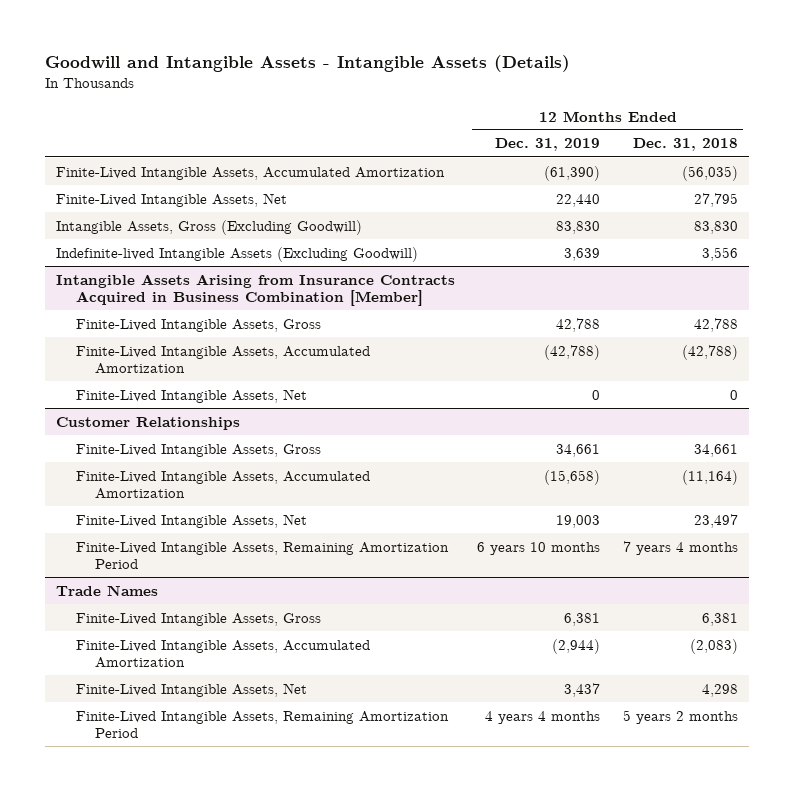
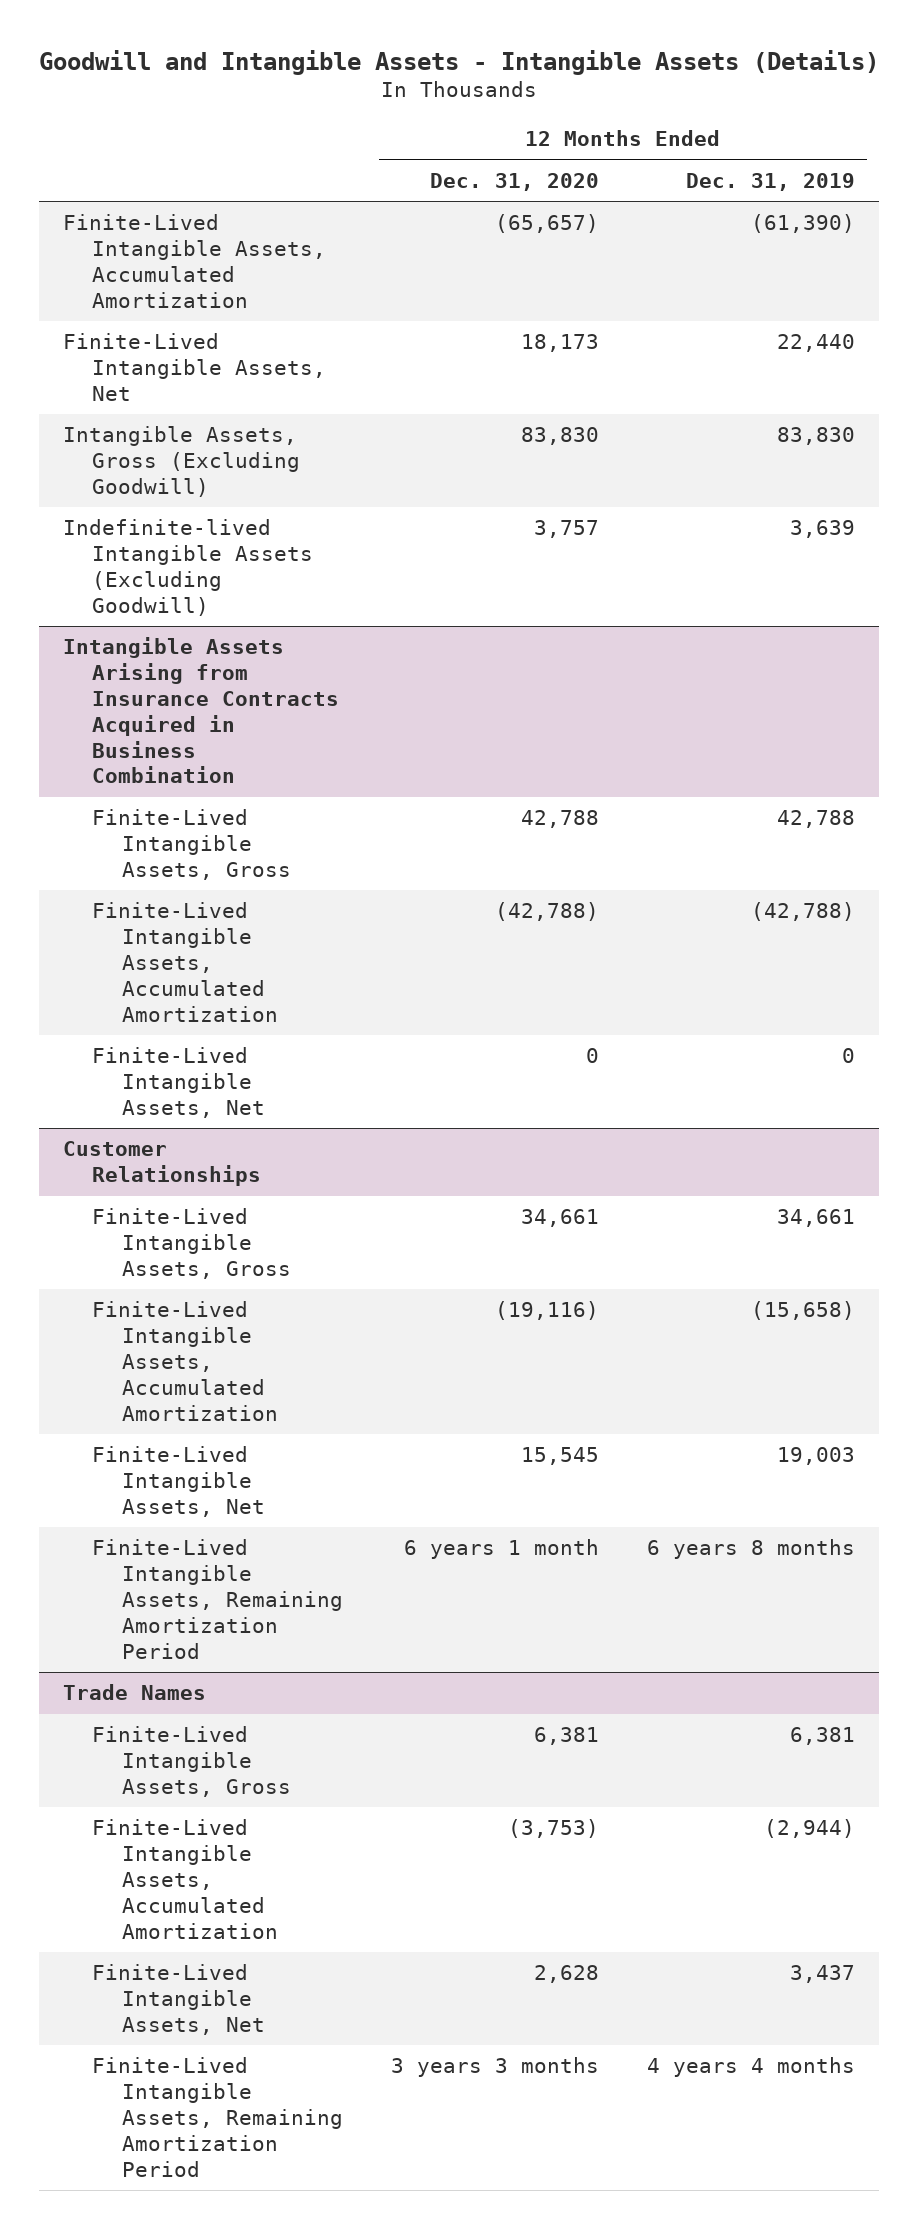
- | 12 Months Ended Dec. 31, 2019 | 12 Months Ended Dec. 31, 2018
+ | 12 Months Ended Dec. 31, 2020 | 12 Months Ended Dec. 31, 2019
- Intangible Assets Arising from Insurance Contracts Acquired in Business Combination [Member]
+ Intangible Assets Arising from Insurance Contracts Acquired in Business Combination
@ Customer Relationships
- Finite-Lived Intangible Assets, Remaining Amortization Period | 6 years 10 months | 7 years 4 months
+ Finite-Lived Intangible Assets, Remaining Amortization Period | 6 years 1 month | 6 years 8 months

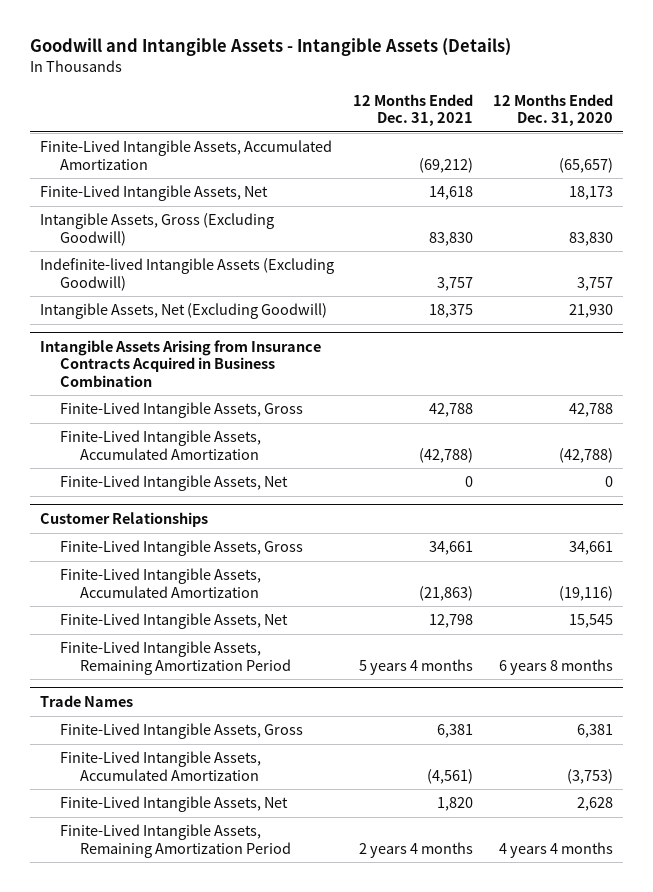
- | 12 Months Ended Dec. 31, 2020 | 12 Months Ended Dec. 31, 2019
+ | 12 Months Ended Dec. 31, 2021 | 12 Months Ended Dec. 31, 2020
+ Intangible Assets, Net (Excluding Goodwill) | 18,375 | 21,930
@ Customer Relationships
- Finite-Lived Intangible Assets, Remaining Amortization Period | 6 years 1 month | 6 years 8 months
+ Finite-Lived Intangible Assets, Remaining Amortization Period | 5 years 4 months | 6 years 8 months
@ Trade Names
- Finite-Lived Intangible Assets, Remaining Amortization Period | 3 years 3 months | 4 years 4 months
+ Finite-Lived Intangible Assets, Remaining Amortization Period | 2 years 4 months | 4 years 4 months

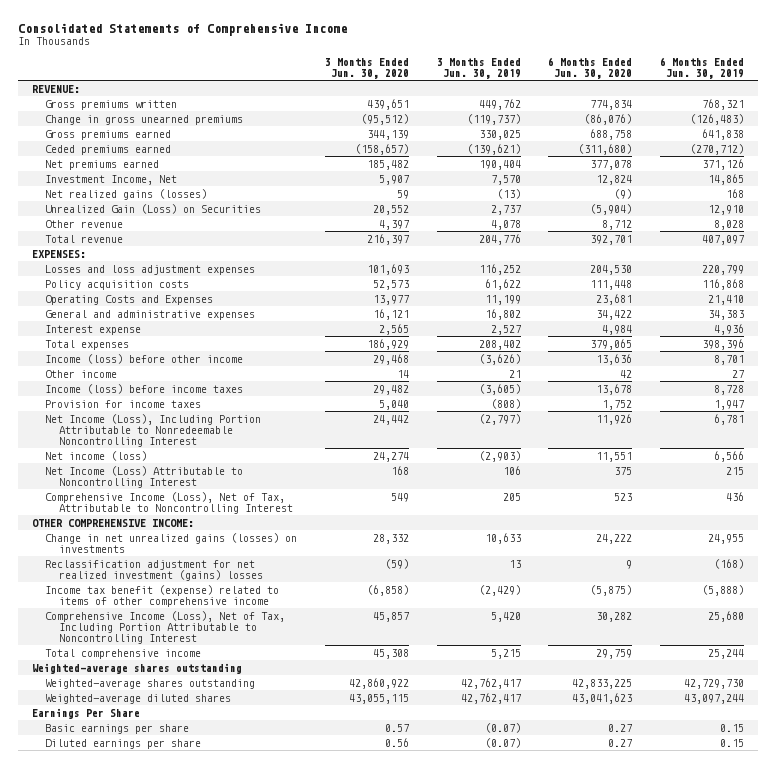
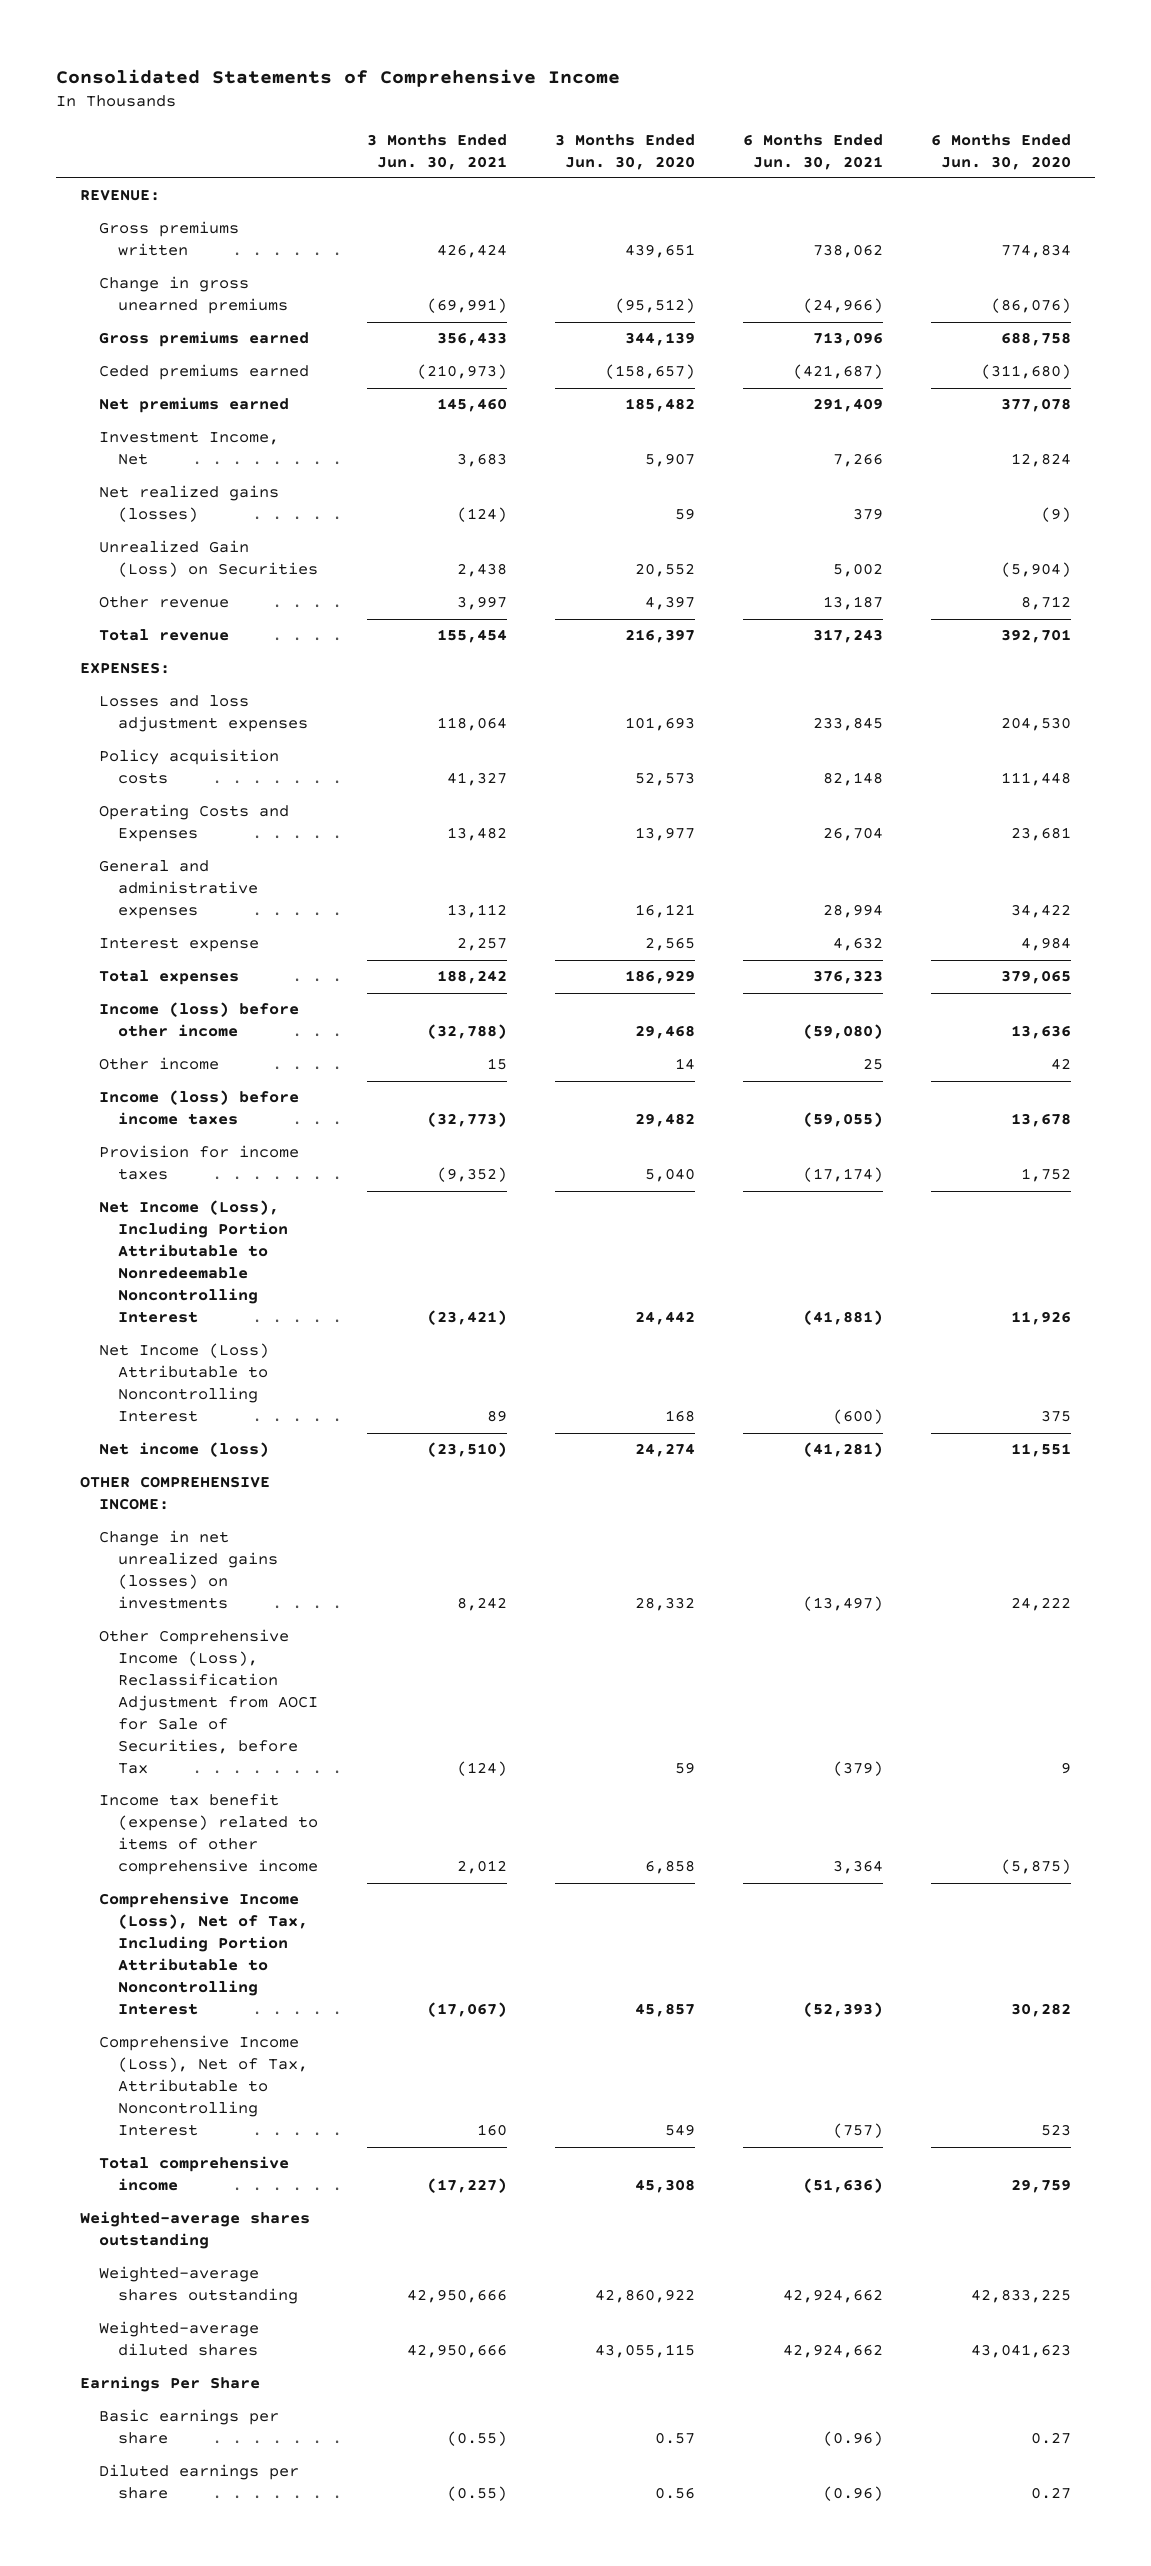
- | 3 Months Ended Jun. 30, 2020 | 3 Months Ended Jun. 30, 2019 | 6 Months Ended Jun. 30, 2020 | 6 Months Ended Jun. 30, 2019
+ | 3 Months Ended Jun. 30, 2021 | 3 Months Ended Jun. 30, 2020 | 6 Months Ended Jun. 30, 2021 | 6 Months Ended Jun. 30, 2020
moved down: Net income (loss) | (23,510) | 24,274 | (41,281) | 11,551
- Reclassification adjustment for net realized investment (gains) losses | (59) | 13 | 9 | (168)
- Income tax benefit (expense) related to items of other comprehensive income | (6,858) | (2,429) | (5,875) | (5,888)
+ Other Comprehensive Income (Loss), Reclassification Adjustment from AOCI for Sale of Securities, before Tax | (124) | 59 | (379) | 9
+ Income tax benefit (expense) related to items of other comprehensive income | 2,012 | 6,858 | 3,364 | (5,875)
moved down: Comprehensive Income (Loss), Net of Tax, Attributable to Noncontrolling Interest | 160 | 549 | (757) | 523

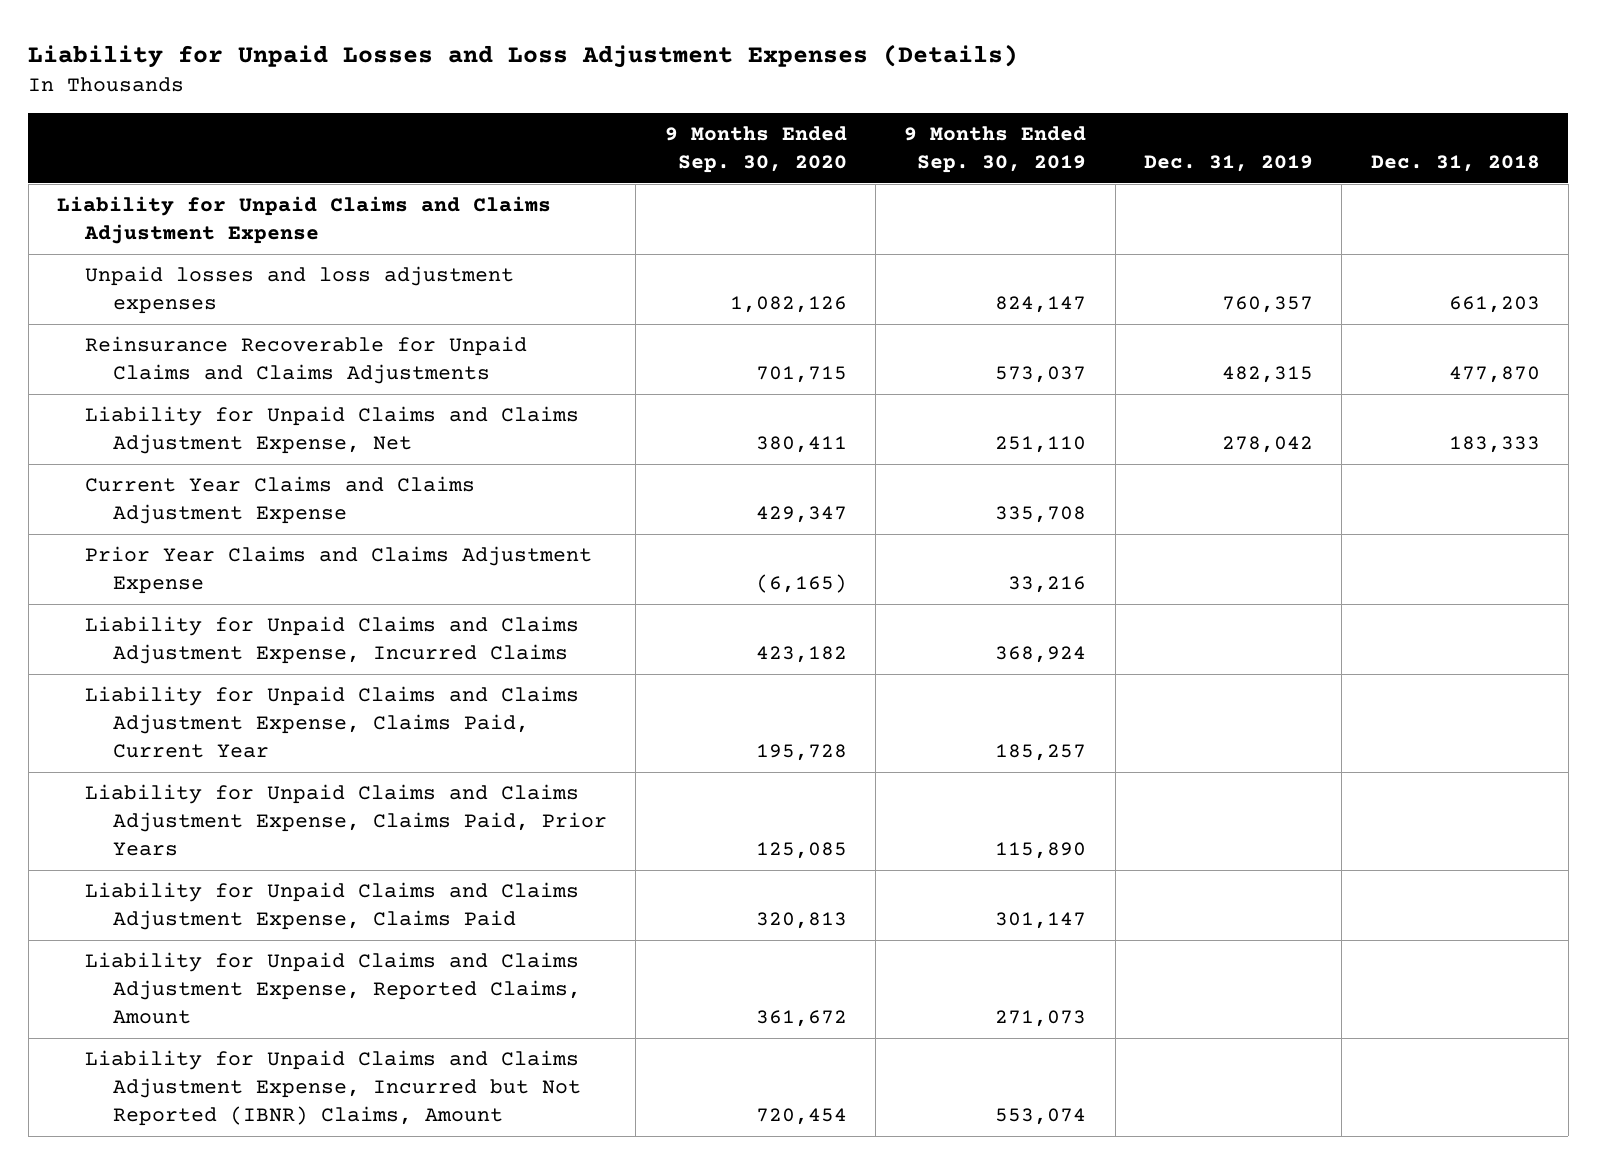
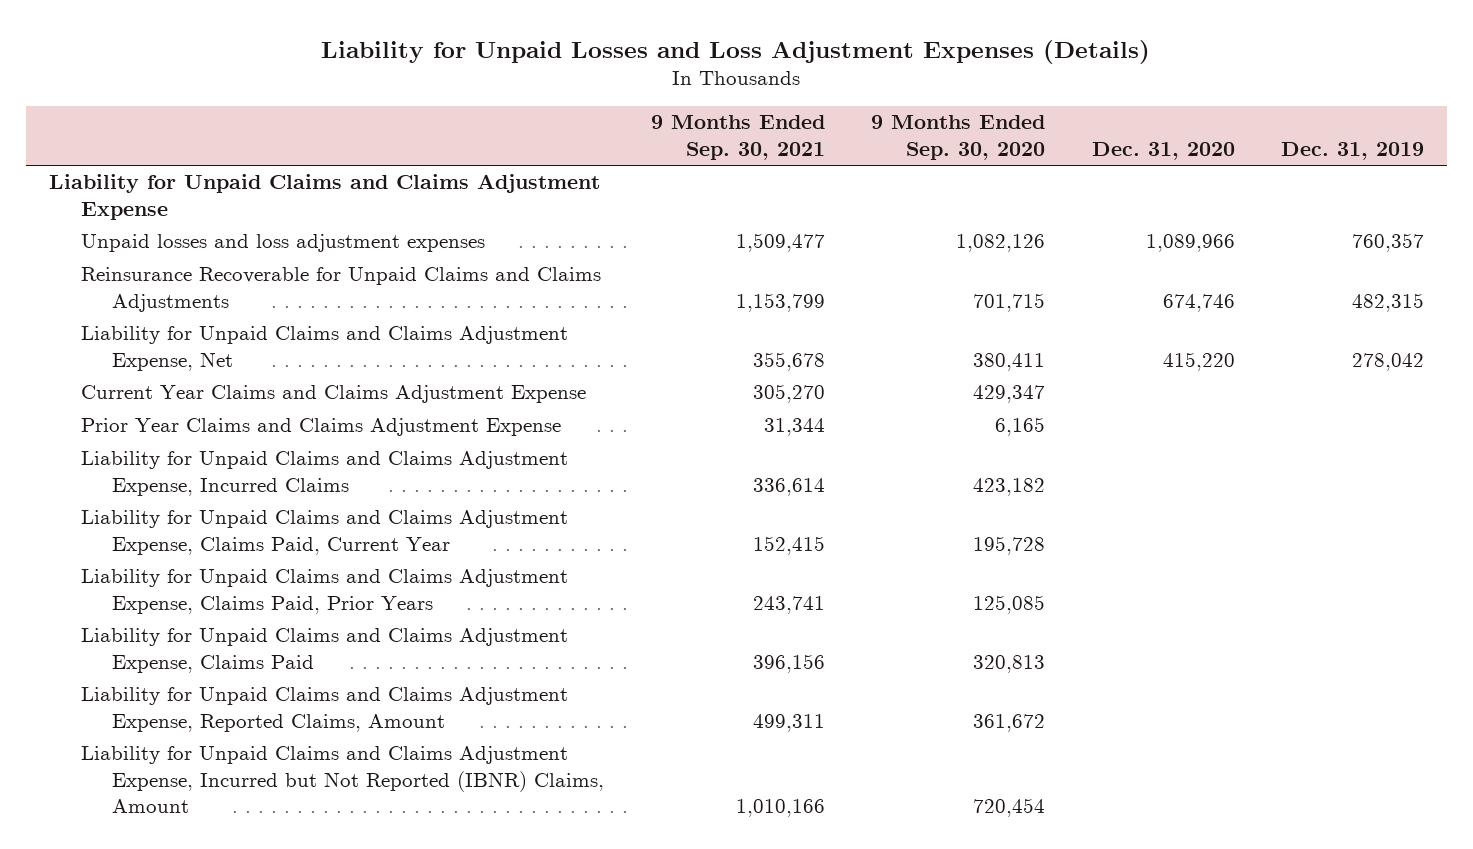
- | 9 Months Ended Sep. 30, 2020 | 9 Months Ended Sep. 30, 2019 | Dec. 31, 2019 | Dec. 31, 2018
+ | 9 Months Ended Sep. 30, 2021 | 9 Months Ended Sep. 30, 2020 | Dec. 31, 2020 | Dec. 31, 2019
- Prior Year Claims and Claims Adjustment Expense | (6,165) | 33,216 | |
+ Prior Year Claims and Claims Adjustment Expense | 31,344 | 6,165 | |

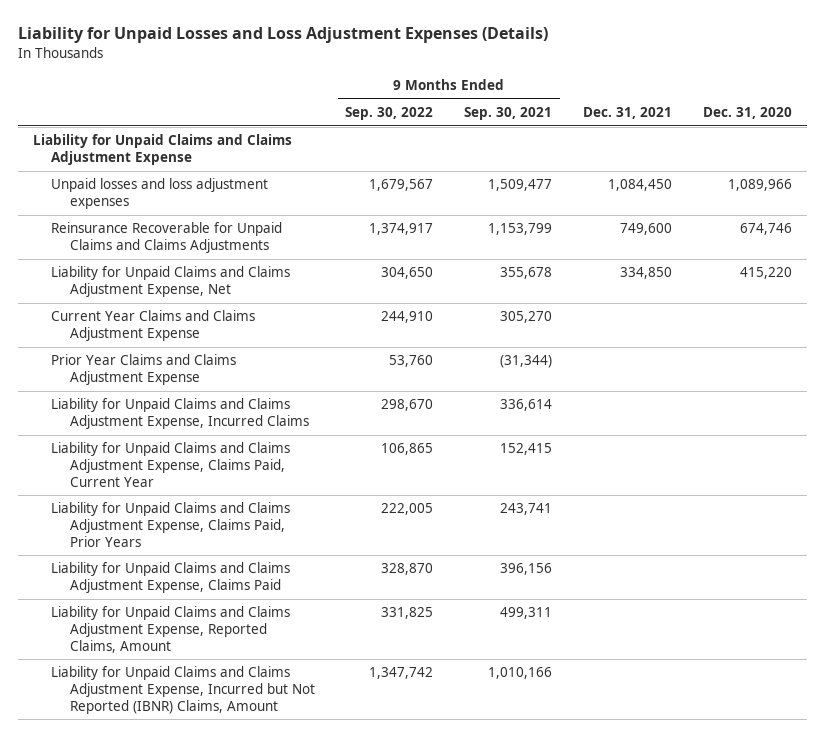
- | 9 Months Ended Sep. 30, 2021 | 9 Months Ended Sep. 30, 2020 | Dec. 31, 2020 | Dec. 31, 2019
+ | 9 Months Ended Sep. 30, 2022 | 9 Months Ended Sep. 30, 2021 | Dec. 31, 2021 | Dec. 31, 2020
- Prior Year Claims and Claims Adjustment Expense | 31,344 | 6,165 | |
+ Prior Year Claims and Claims Adjustment Expense | 53,760 | (31,344) | |

